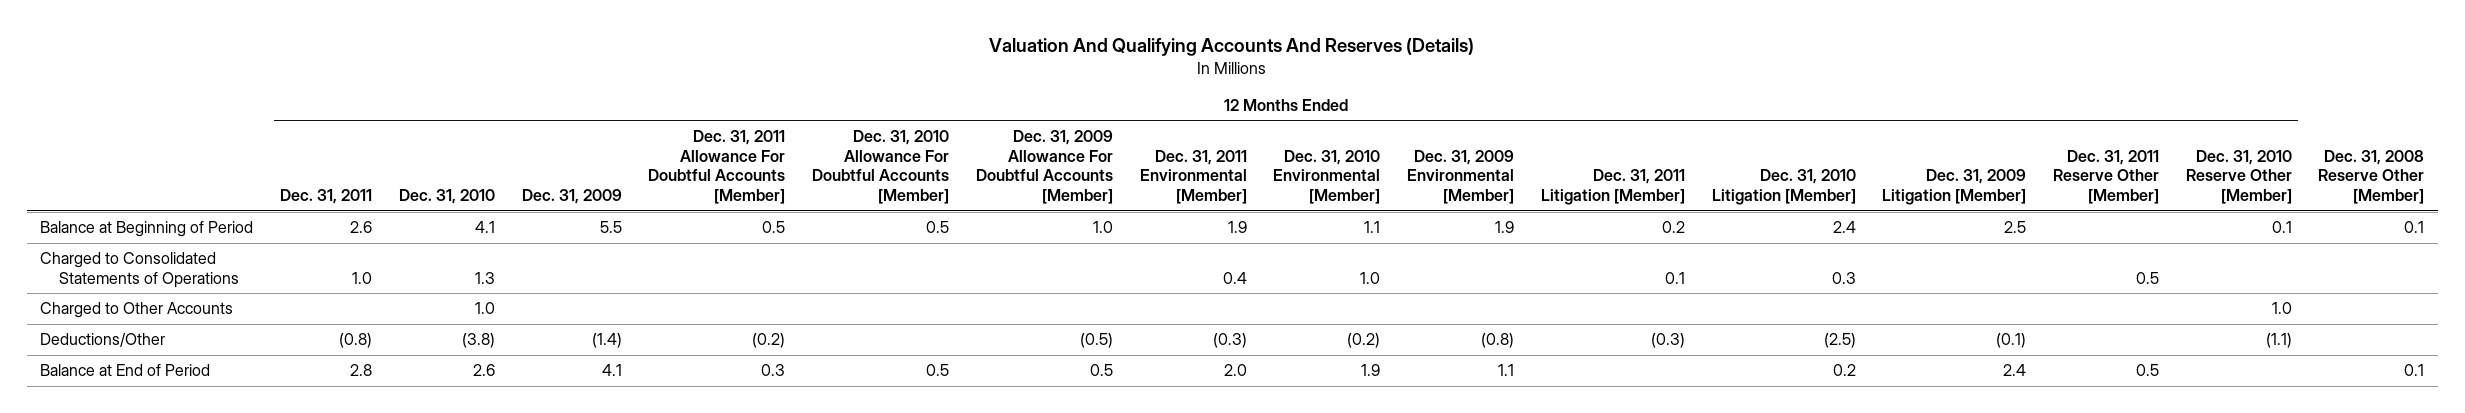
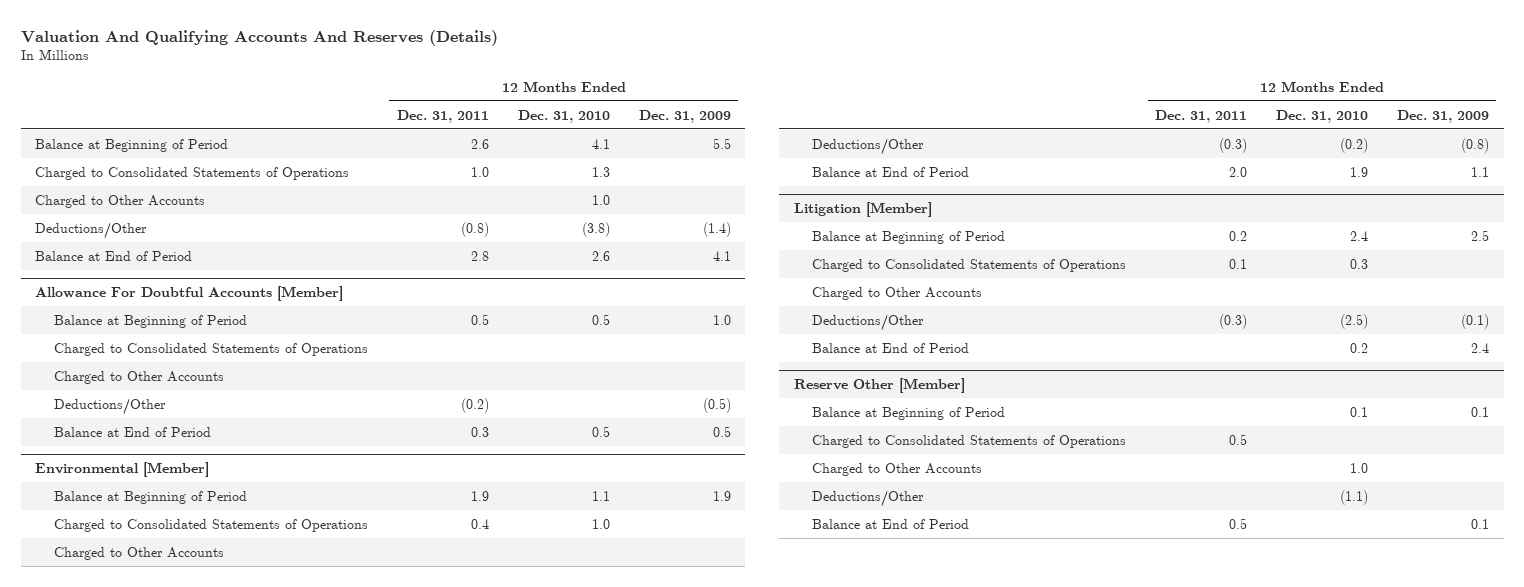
- | 12 Months Ended Dec. 31, 2011 | 12 Months Ended Dec. 31, 2010 | 12 Months Ended Dec. 31, 2009 | 12 Months Ended Dec. 31, 2011 Allowance For Doubtful Accounts [Member] | 12 Months Ended Dec. 31, 2010 Allowance For Doubtful Accounts [Member] | 12 Months Ended Dec. 31, 2009 Allowance For Doubtful Accounts [Member] | 12 Months Ended Dec. 31, 2011 Environmental [Member] | 12 Months Ended Dec. 31, 2010 Environmental [Member] | 12 Months Ended Dec. 31, 2009 Environmental [Member] | 12 Months Ended Dec. 31, 2011 Litigation [Member] | 12 Months Ended Dec. 31, 2010 Litigation [Member] | 12 Months Ended Dec. 31, 2009 Litigation [Member] | 12 Months Ended Dec. 31, 2011 Reserve Other [Member] | 12 Months Ended Dec. 31, 2010 Reserve Other [Member] | Dec. 31, 2008 Reserve Other [Member]
+ | 12 Months Ended Dec. 31, 2011 | 12 Months Ended Dec. 31, 2010 | 12 Months Ended Dec. 31, 2009
+ Allowance For Doubtful Accounts [Member]
+ Balance at Beginning of Period | 0.5 | 0.5 | 1.0
+ Charged to Consolidated Statements of Operations
+ Charged to Other Accounts
+ Deductions/Other | (0.2) | | (0.5)
+ Balance at End of Period | 0.3 | 0.5 | 0.5
+ Environmental [Member]
+ Balance at Beginning of Period | 1.9 | 1.1 | 1.9
+ Charged to Consolidated Statements of Operations | 0.4 | 1.0 |
+ Charged to Other Accounts
+ Deductions/Other | (0.3) | (0.2) | (0.8)
+ Balance at End of Period | 2.0 | 1.9 | 1.1
+ Litigation [Member]
+ Balance at Beginning of Period | 0.2 | 2.4 | 2.5
+ Charged to Consolidated Statements of Operations | 0.1 | 0.3 |
+ Charged to Other Accounts
+ Deductions/Other | (0.3) | (2.5) | (0.1)
+ Balance at End of Period | | 0.2 | 2.4
+ Reserve Other [Member]
+ Balance at Beginning of Period | | 0.1 | 0.1
+ Charged to Consolidated Statements of Operations | 0.5 | |
+ Charged to Other Accounts | | 1.0 |
+ Deductions/Other | | (1.1) |
+ Balance at End of Period | 0.5 | | 0.1

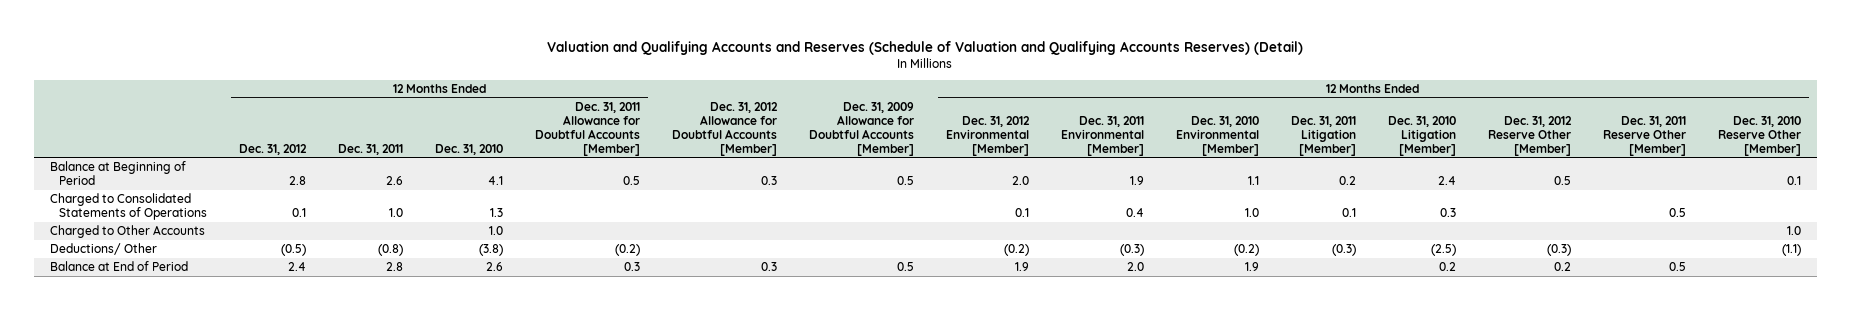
- Valuation And Qualifying Accounts And Reserves (Details)
+ Valuation and Qualifying Accounts and Reserves (Schedule of Valuation and Qualifying Accounts Reserves) (Detail)
- | 12 Months Ended Dec. 31, 2011 | 12 Months Ended Dec. 31, 2010 | 12 Months Ended Dec. 31, 2009
+ | 12 Months Ended Dec. 31, 2012 | 12 Months Ended Dec. 31, 2011 | 12 Months Ended Dec. 31, 2010 | 12 Months Ended Dec. 31, 2011 Allowance for Doubtful Accounts [Member] | Dec. 31, 2012 Allowance for Doubtful Accounts [Member] | Dec. 31, 2009 Allowance for Doubtful Accounts [Member] | 12 Months Ended Dec. 31, 2012 Environmental [Member] | 12 Months Ended Dec. 31, 2011 Environmental [Member] | 12 Months Ended Dec. 31, 2010 Environmental [Member] | 12 Months Ended Dec. 31, 2011 Litigation [Member] | 12 Months Ended Dec. 31, 2010 Litigation [Member] | 12 Months Ended Dec. 31, 2012 Reserve Other [Member] | 12 Months Ended Dec. 31, 2011 Reserve Other [Member] | 12 Months Ended Dec. 31, 2010 Reserve Other [Member]
- Deductions/Other | (0.8) | (3.8) | (1.4)
+ Deductions/ Other | (0.5) | (0.8) | (3.8) | (0.2) | | | (0.2) | (0.3) | (0.2) | (0.3) | (2.5) | (0.3) | | (1.1)
- Allowance For Doubtful Accounts [Member]
- Balance at Beginning of Period | 0.5 | 0.5 | 1.0
- Charged to Consolidated Statements of Operations
- Charged to Other Accounts
- Deductions/Other | (0.2) | | (0.5)
- Balance at End of Period | 0.3 | 0.5 | 0.5
- Environmental [Member]
- Balance at Beginning of Period | 1.9 | 1.1 | 1.9
- Charged to Consolidated Statements of Operations | 0.4 | 1.0 |
- Charged to Other Accounts
- Deductions/Other | (0.3) | (0.2) | (0.8)
- Balance at End of Period | 2.0 | 1.9 | 1.1
- Litigation [Member]
- Balance at Beginning of Period | 0.2 | 2.4 | 2.5
- Charged to Consolidated Statements of Operations | 0.1 | 0.3 |
- Charged to Other Accounts
- Deductions/Other | (0.3) | (2.5) | (0.1)
- Balance at End of Period | | 0.2 | 2.4
- Reserve Other [Member]
- Balance at Beginning of Period | | 0.1 | 0.1
- Charged to Consolidated Statements of Operations | 0.5 | |
- Charged to Other Accounts | | 1.0 |
- Deductions/Other | | (1.1) |
- Balance at End of Period | 0.5 | | 0.1

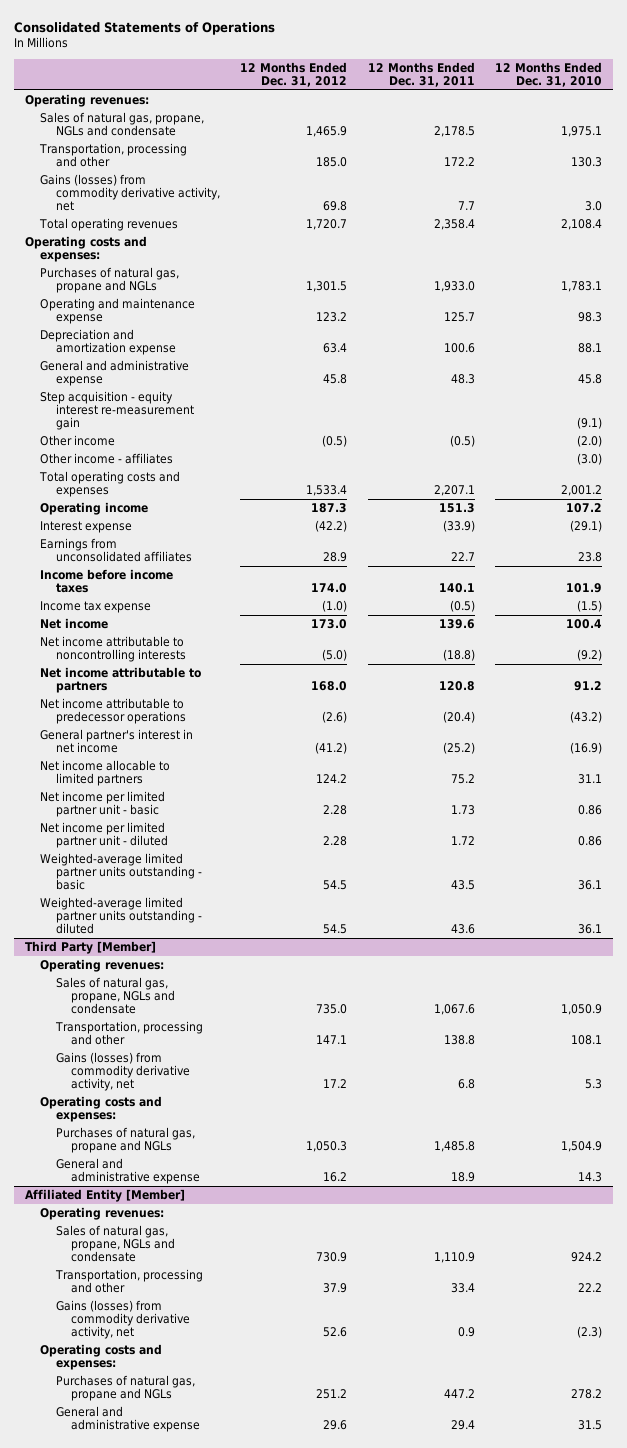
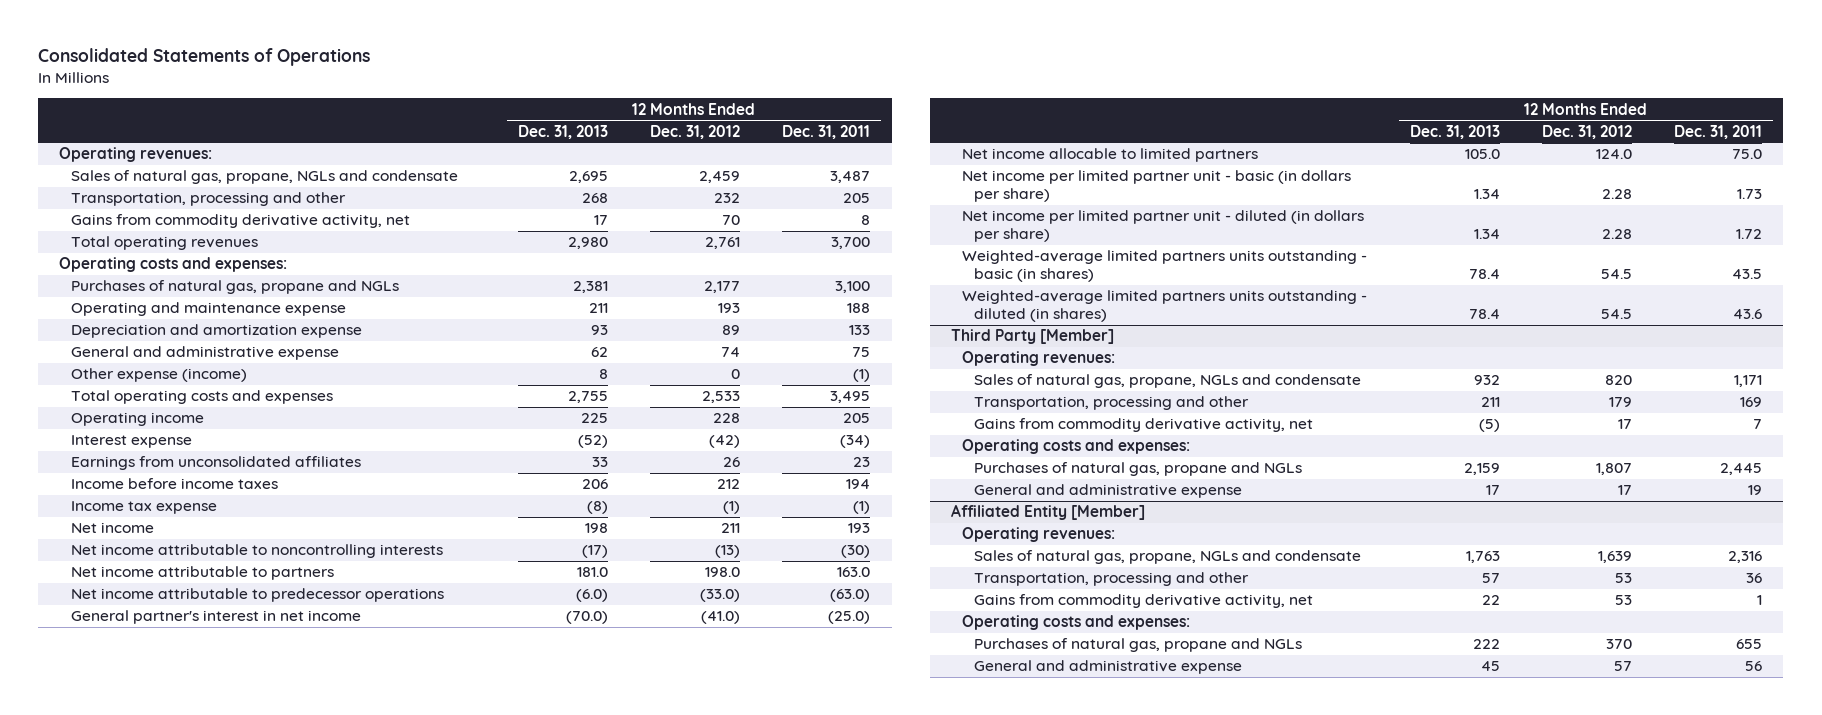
- | 12 Months Ended Dec. 31, 2012 | 12 Months Ended Dec. 31, 2011 | 12 Months Ended Dec. 31, 2010
+ | 12 Months Ended Dec. 31, 2013 | 12 Months Ended Dec. 31, 2012 | 12 Months Ended Dec. 31, 2011
- Sales of natural gas, propane, NGLs and condensate | 1,465.9 | 2,178.5 | 1,975.1
- Transportation, processing and other | 185.0 | 172.2 | 130.3
- Gains (losses) from commodity derivative activity, net | 69.8 | 7.7 | 3.0
- Total operating revenues | 1,720.7 | 2,358.4 | 2,108.4
+ Sales of natural gas, propane, NGLs and condensate | 2,695 | 2,459 | 3,487
+ Transportation, processing and other | 268 | 232 | 205
+ Gains from commodity derivative activity, net | 17 | 70 | 8
+ Total operating revenues | 2,980 | 2,761 | 3,700
- Purchases of natural gas, propane and NGLs | 1,301.5 | 1,933.0 | 1,783.1
- Operating and maintenance expense | 123.2 | 125.7 | 98.3
- Depreciation and amortization expense | 63.4 | 100.6 | 88.1
- General and administrative expense | 45.8 | 48.3 | 45.8
- Step acquisition - equity interest re-measurement gain | | | (9.1)
- Other income | (0.5) | (0.5) | (2.0)
- Other income - affiliates | | | (3.0)
- Total operating costs and expenses | 1,533.4 | 2,207.1 | 2,001.2
- Operating income | 187.3 | 151.3 | 107.2
- Interest expense | (42.2) | (33.9) | (29.1)
- Earnings from unconsolidated affiliates | 28.9 | 22.7 | 23.8
- Income before income taxes | 174.0 | 140.1 | 101.9
- Income tax expense | (1.0) | (0.5) | (1.5)
- Net income | 173.0 | 139.6 | 100.4
- Net income attributable to noncontrolling interests | (5.0) | (18.8) | (9.2)
- Net income attributable to partners | 168.0 | 120.8 | 91.2
- Net income attributable to predecessor operations | (2.6) | (20.4) | (43.2)
- General partner's interest in net income | (41.2) | (25.2) | (16.9)
- Net income allocable to limited partners | 124.2 | 75.2 | 31.1
- Net income per limited partner unit - basic | 2.28 | 1.73 | 0.86
- Net income per limited partner unit - diluted | 2.28 | 1.72 | 0.86
- Weighted-average limited partner units outstanding - basic | 54.5 | 43.5 | 36.1
- Weighted-average limited partner units outstanding - diluted | 54.5 | 43.6 | 36.1
+ Purchases of natural gas, propane and NGLs | 2,381 | 2,177 | 3,100
+ Operating and maintenance expense | 211 | 193 | 188
+ Depreciation and amortization expense | 93 | 89 | 133
+ General and administrative expense | 62 | 74 | 75
+ Other expense (income) | 8 | 0 | (1)
+ Total operating costs and expenses | 2,755 | 2,533 | 3,495
+ Operating income | 225 | 228 | 205
+ Interest expense | (52) | (42) | (34)
+ Earnings from unconsolidated affiliates | 33 | 26 | 23
+ Income before income taxes | 206 | 212 | 194
+ Income tax expense | (8) | (1) | (1)
+ Net income | 198 | 211 | 193
+ Net income attributable to noncontrolling interests | (17) | (13) | (30)
+ Net income attributable to partners | 181.0 | 198.0 | 163.0
+ Net income attributable to predecessor operations | (6.0) | (33.0) | (63.0)
+ General partner's interest in net income | (70.0) | (41.0) | (25.0)
+ Net income allocable to limited partners | 105.0 | 124.0 | 75.0
+ Net income per limited partner unit - basic (in dollars per share) | 1.34 | 2.28 | 1.73
+ Net income per limited partner unit - diluted (in dollars per share) | 1.34 | 2.28 | 1.72
+ Weighted-average limited partners units outstanding - basic (in shares) | 78.4 | 54.5 | 43.5
+ Weighted-average limited partners units outstanding - diluted (in shares) | 78.4 | 54.5 | 43.6
@ Third Party [Member]
- Sales of natural gas, propane, NGLs and condensate | 735.0 | 1,067.6 | 1,050.9
- Transportation, processing and other | 147.1 | 138.8 | 108.1
- Gains (losses) from commodity derivative activity, net | 17.2 | 6.8 | 5.3
+ Sales of natural gas, propane, NGLs and condensate | 932 | 820 | 1,171
+ Transportation, processing and other | 211 | 179 | 169
+ Gains from commodity derivative activity, net | (5) | 17 | 7
- Purchases of natural gas, propane and NGLs | 1,050.3 | 1,485.8 | 1,504.9
- General and administrative expense | 16.2 | 18.9 | 14.3
+ Purchases of natural gas, propane and NGLs | 2,159 | 1,807 | 2,445
+ General and administrative expense | 17 | 17 | 19
@ Affiliated Entity [Member]
- Sales of natural gas, propane, NGLs and condensate | 730.9 | 1,110.9 | 924.2
- Transportation, processing and other | 37.9 | 33.4 | 22.2
- Gains (losses) from commodity derivative activity, net | 52.6 | 0.9 | (2.3)
+ Sales of natural gas, propane, NGLs and condensate | 1,763 | 1,639 | 2,316
+ Transportation, processing and other | 57 | 53 | 36
+ Gains from commodity derivative activity, net | 22 | 53 | 1
- Purchases of natural gas, propane and NGLs | 251.2 | 447.2 | 278.2
- General and administrative expense | 29.6 | 29.4 | 31.5
+ Purchases of natural gas, propane and NGLs | 222 | 370 | 655
+ General and administrative expense | 45 | 57 | 56

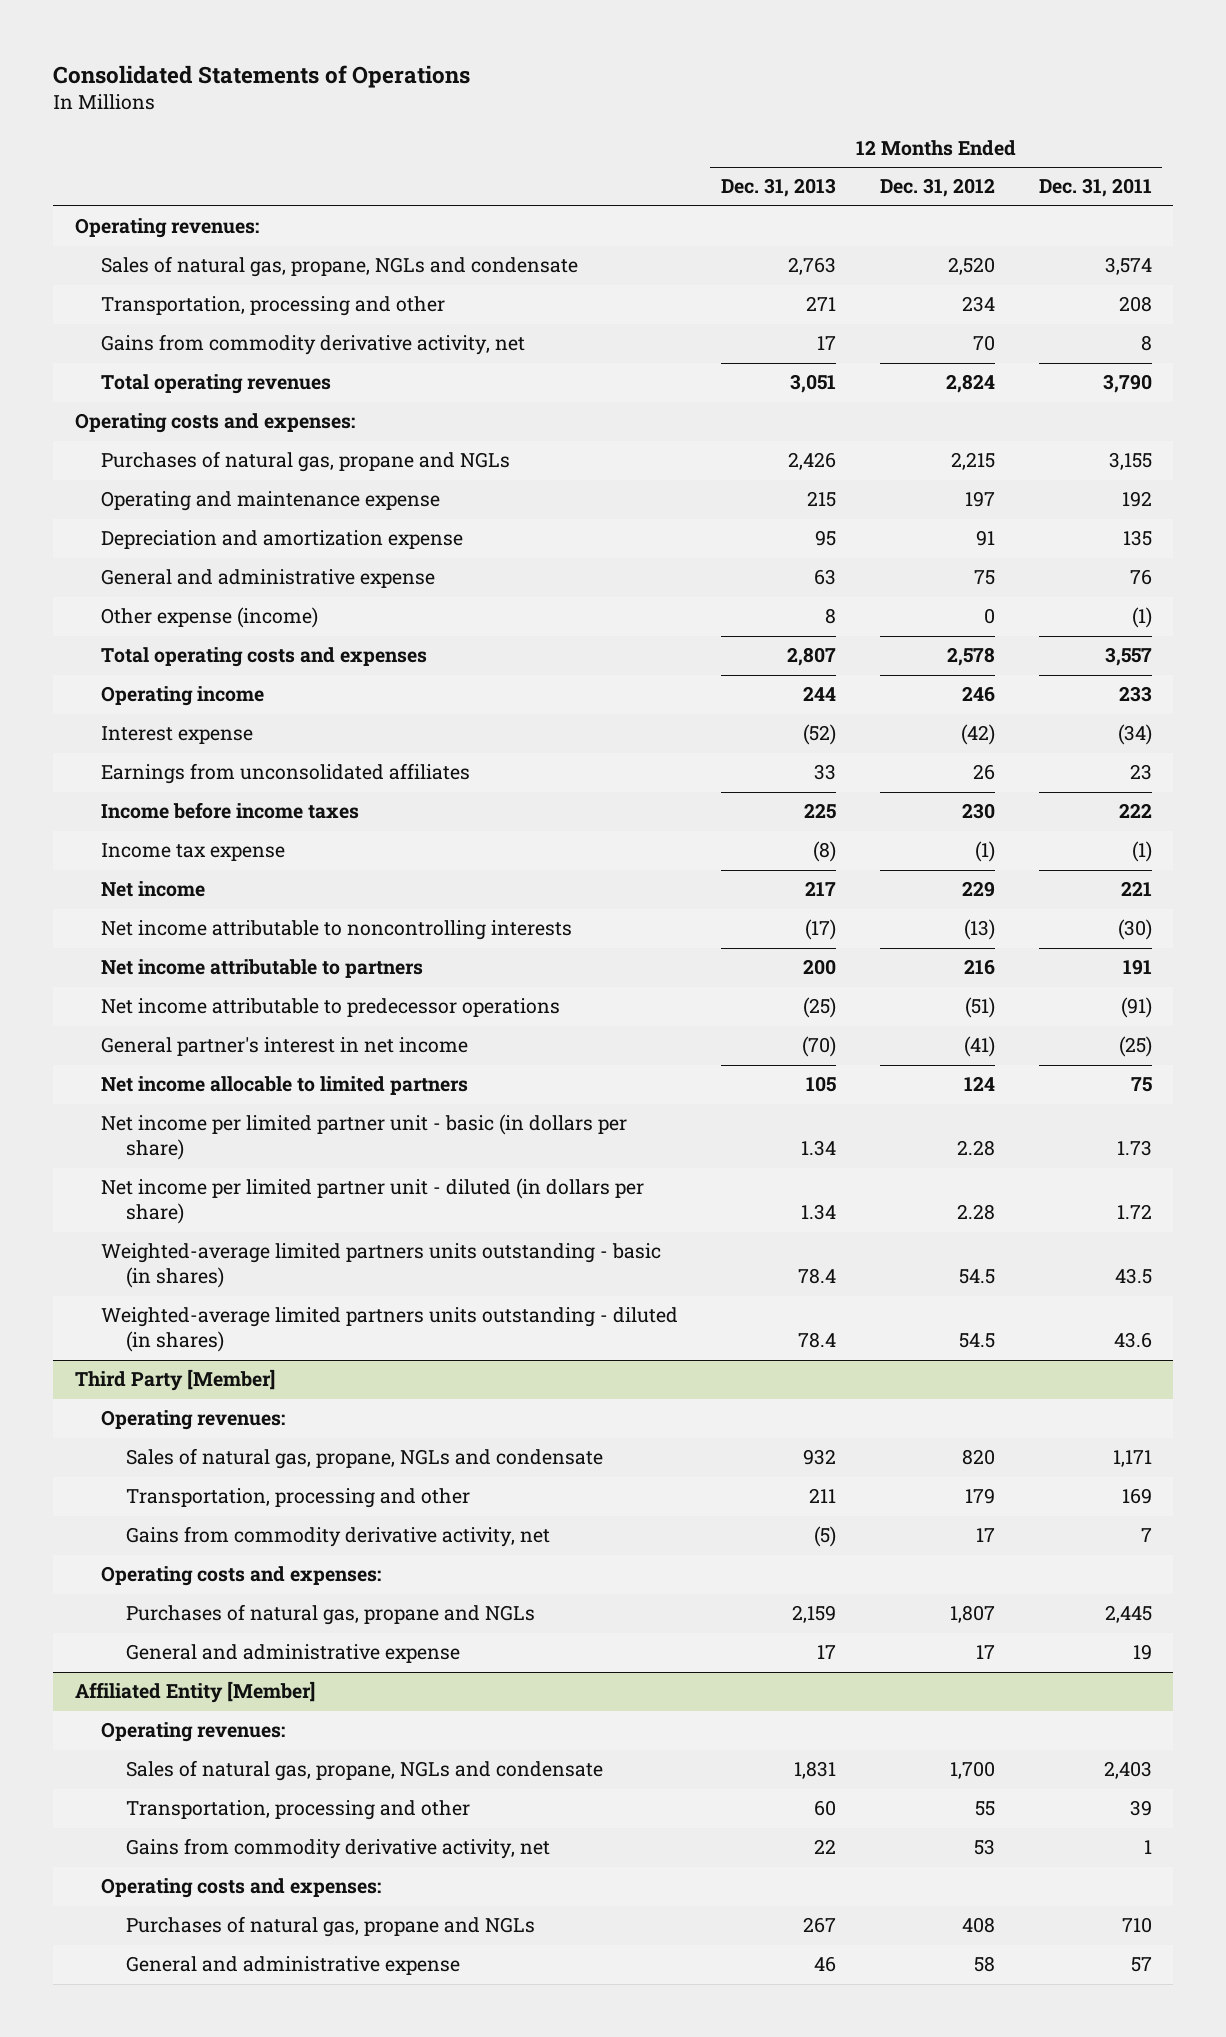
- Sales of natural gas, propane, NGLs and condensate | 2,695 | 2,459 | 3,487
- Transportation, processing and other | 268 | 232 | 205
+ Sales of natural gas, propane, NGLs and condensate | 2,763 | 2,520 | 3,574
+ Transportation, processing and other | 271 | 234 | 208
- Total operating revenues | 2,980 | 2,761 | 3,700
+ Total operating revenues | 3,051 | 2,824 | 3,790
- Purchases of natural gas, propane and NGLs | 2,381 | 2,177 | 3,100
- Operating and maintenance expense | 211 | 193 | 188
- Depreciation and amortization expense | 93 | 89 | 133
- General and administrative expense | 62 | 74 | 75
+ Purchases of natural gas, propane and NGLs | 2,426 | 2,215 | 3,155
+ Operating and maintenance expense | 215 | 197 | 192
+ Depreciation and amortization expense | 95 | 91 | 135
+ General and administrative expense | 63 | 75 | 76
- Total operating costs and expenses | 2,755 | 2,533 | 3,495
- Operating income | 225 | 228 | 205
+ Total operating costs and expenses | 2,807 | 2,578 | 3,557
+ Operating income | 244 | 246 | 233
- Income before income taxes | 206 | 212 | 194
+ Income before income taxes | 225 | 230 | 222
- Net income | 198 | 211 | 193
+ Net income | 217 | 229 | 221
- Net income attributable to partners | 181.0 | 198.0 | 163.0
- Net income attributable to predecessor operations | (6.0) | (33.0) | (63.0)
- General partner's interest in net income | (70.0) | (41.0) | (25.0)
- Net income allocable to limited partners | 105.0 | 124.0 | 75.0
+ Net income attributable to partners | 200 | 216 | 191
+ Net income attributable to predecessor operations | (25) | (51) | (91)
+ General partner's interest in net income | (70) | (41) | (25)
+ Net income allocable to limited partners | 105 | 124 | 75
@ Affiliated Entity [Member]
- Sales of natural gas, propane, NGLs and condensate | 1,763 | 1,639 | 2,316
- Transportation, processing and other | 57 | 53 | 36
+ Sales of natural gas, propane, NGLs and condensate | 1,831 | 1,700 | 2,403
+ Transportation, processing and other | 60 | 55 | 39
- Purchases of natural gas, propane and NGLs | 222 | 370 | 655
- General and administrative expense | 45 | 57 | 56
+ Purchases of natural gas, propane and NGLs | 267 | 408 | 710
+ General and administrative expense | 46 | 58 | 57

